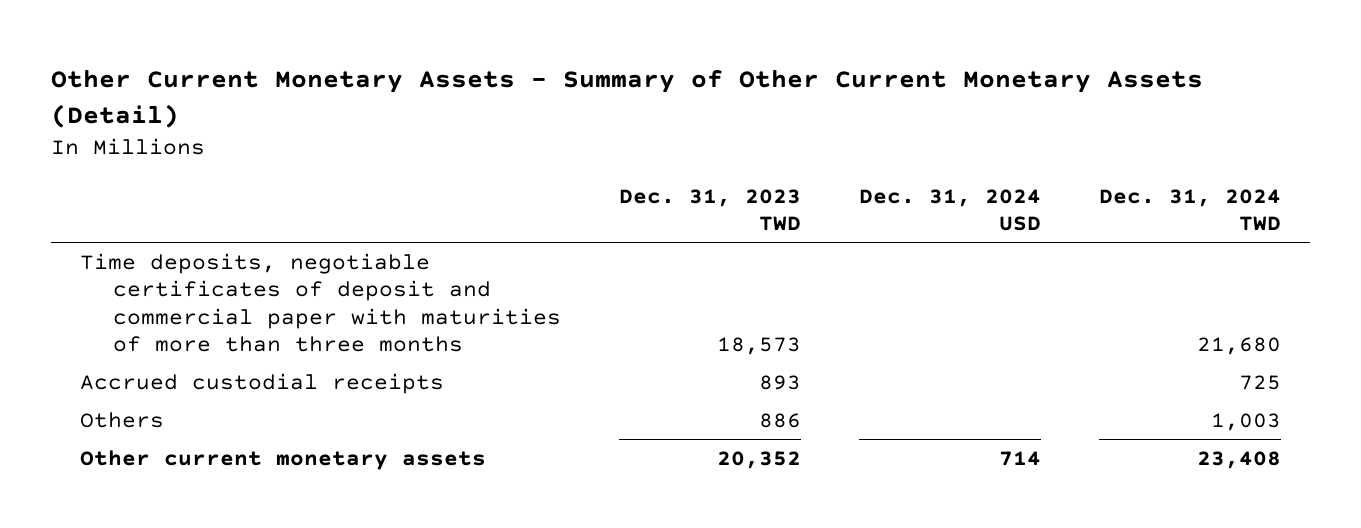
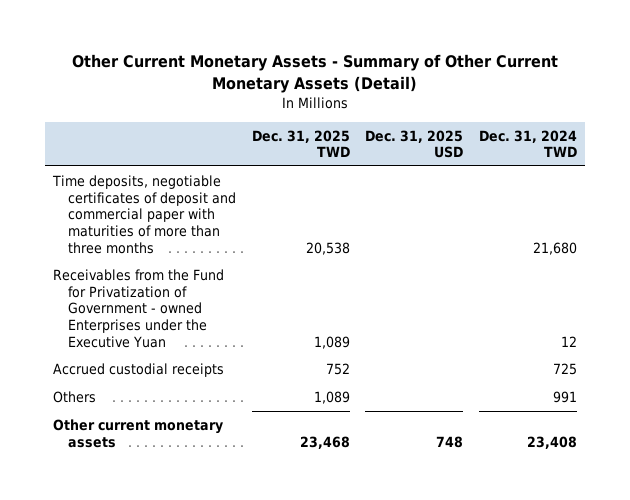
- | Dec. 31, 2023 TWD | Dec. 31, 2024 USD | Dec. 31, 2024 TWD
+ | Dec. 31, 2025 TWD | Dec. 31, 2025 USD | Dec. 31, 2024 TWD
+ Receivables from the Fund for Privatization of Government - owned Enterprises under the Executive Yuan | 1,089 | | 12
- Others | 886 | | 1,003
+ Others | 1,089 | | 991

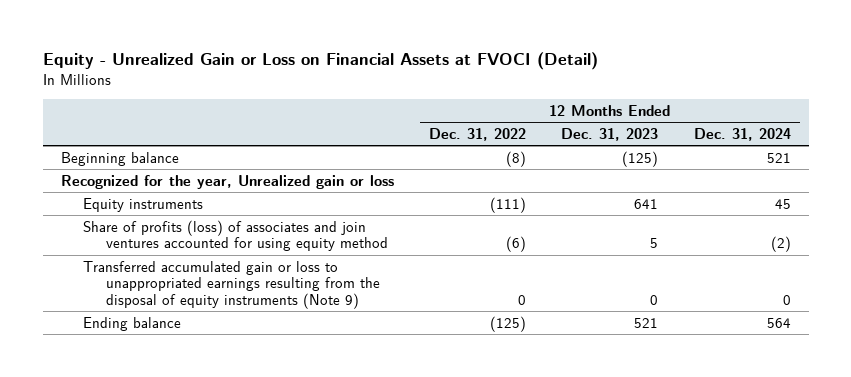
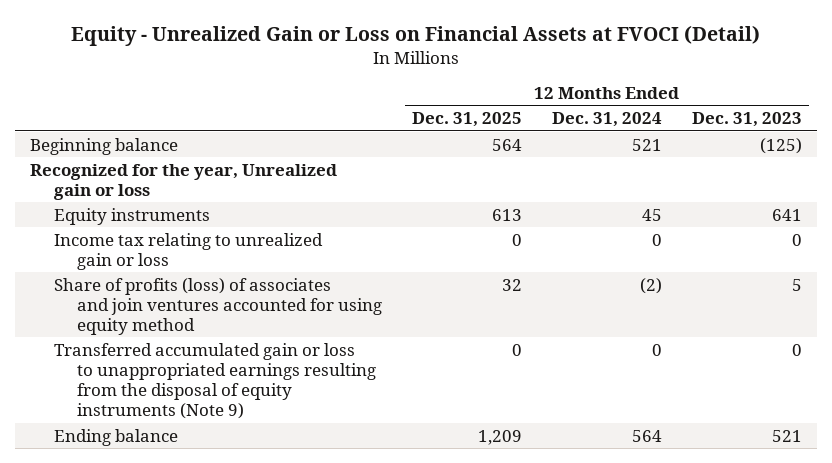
- | 12 Months Ended Dec. 31, 2022 | 12 Months Ended Dec. 31, 2023 | 12 Months Ended Dec. 31, 2024
+ | 12 Months Ended Dec. 31, 2025 | 12 Months Ended Dec. 31, 2024 | 12 Months Ended Dec. 31, 2023
+ Income tax relating to unrealized gain or loss | 0 | 0 | 0

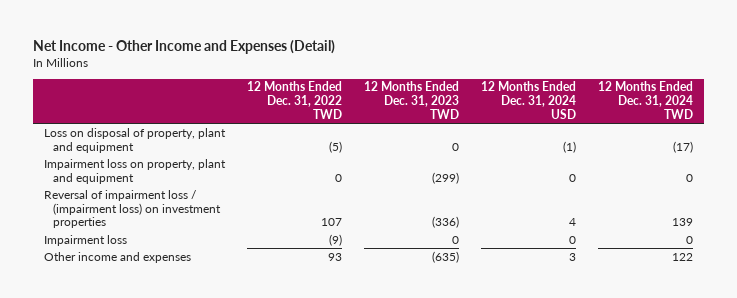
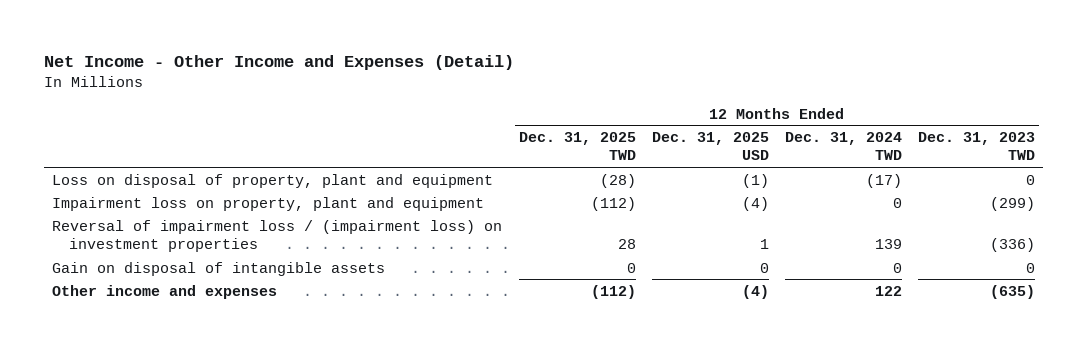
- | 12 Months Ended Dec. 31, 2022 TWD | 12 Months Ended Dec. 31, 2023 TWD | 12 Months Ended Dec. 31, 2024 USD | 12 Months Ended Dec. 31, 2024 TWD
+ | 12 Months Ended Dec. 31, 2025 TWD | 12 Months Ended Dec. 31, 2025 USD | 12 Months Ended Dec. 31, 2024 TWD | 12 Months Ended Dec. 31, 2023 TWD
- Impairment loss | (9) | 0 | 0 | 0
+ Gain on disposal of intangible assets | 0 | 0 | 0 | 0

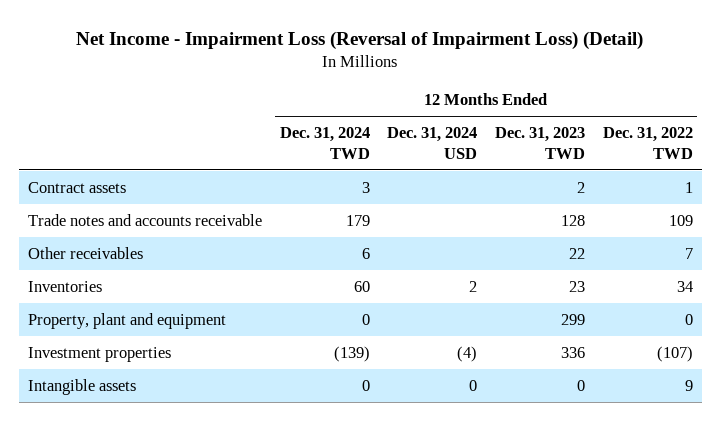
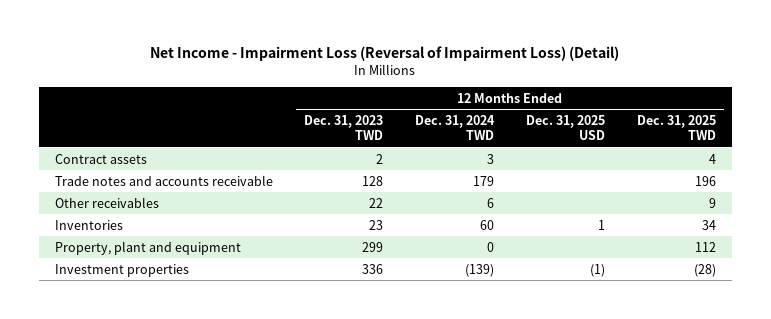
- | 12 Months Ended Dec. 31, 2024 TWD | 12 Months Ended Dec. 31, 2024 USD | 12 Months Ended Dec. 31, 2023 TWD | 12 Months Ended Dec. 31, 2022 TWD
+ | 12 Months Ended Dec. 31, 2023 TWD | 12 Months Ended Dec. 31, 2024 TWD | 12 Months Ended Dec. 31, 2025 USD | 12 Months Ended Dec. 31, 2025 TWD
- Intangible assets | 0 | 0 | 0 | 9

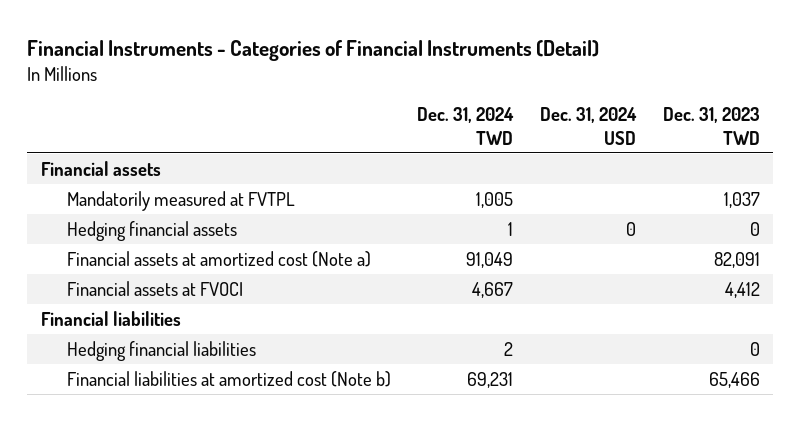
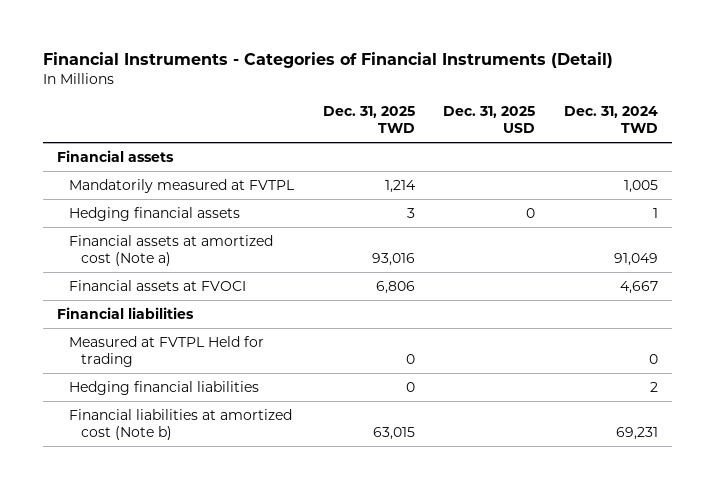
- | Dec. 31, 2024 TWD | Dec. 31, 2024 USD | Dec. 31, 2023 TWD
+ | Dec. 31, 2025 TWD | Dec. 31, 2025 USD | Dec. 31, 2024 TWD
+ Measured at FVTPL Held for trading | 0 | | 0

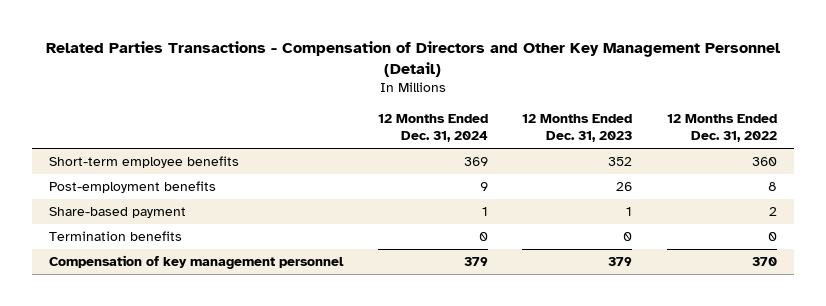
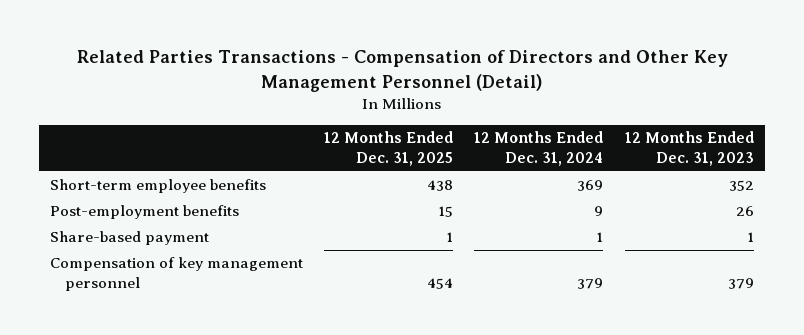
- | 12 Months Ended Dec. 31, 2024 | 12 Months Ended Dec. 31, 2023 | 12 Months Ended Dec. 31, 2022
+ | 12 Months Ended Dec. 31, 2025 | 12 Months Ended Dec. 31, 2024 | 12 Months Ended Dec. 31, 2023
- Termination benefits | 0 | 0 | 0

